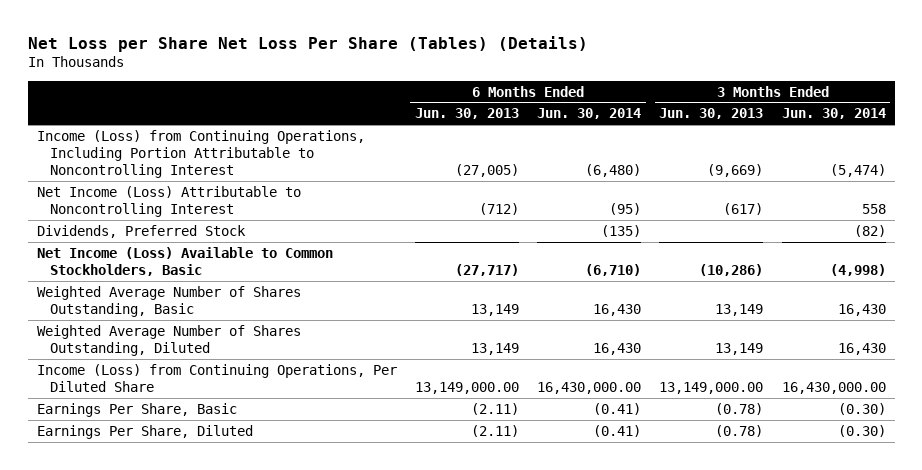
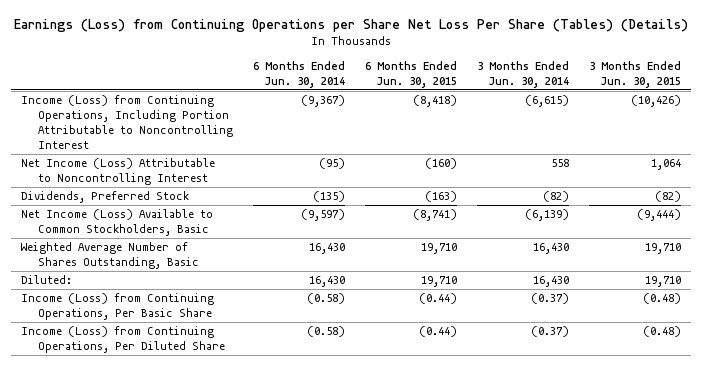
- Net Loss per Share Net Loss Per Share (Tables) (Details)
+ Earnings (Loss) from Continuing Operations per Share Net Loss Per Share (Tables) (Details)
- | 6 Months Ended Jun. 30, 2013 | 6 Months Ended Jun. 30, 2014 | 3 Months Ended Jun. 30, 2013 | 3 Months Ended Jun. 30, 2014
+ | 6 Months Ended Jun. 30, 2014 | 6 Months Ended Jun. 30, 2015 | 3 Months Ended Jun. 30, 2014 | 3 Months Ended Jun. 30, 2015
- Income (Loss) from Continuing Operations, Including Portion Attributable to Noncontrolling Interest | (27,005) | (6,480) | (9,669) | (5,474)
+ Income (Loss) from Continuing Operations, Including Portion Attributable to Noncontrolling Interest | (9,367) | (8,418) | (6,615) | (10,426)
- Net Income (Loss) Available to Common Stockholders, Basic | (27,717) | (6,710) | (10,286) | (4,998)
+ Net Income (Loss) Available to Common Stockholders, Basic | (9,597) | (8,741) | (6,139) | (9,444)
- Weighted Average Number of Shares Outstanding, Diluted | 13,149 | 16,430 | 13,149 | 16,430
- Income (Loss) from Continuing Operations, Per Diluted Share | 13,149,000.00 | 16,430,000.00 | 13,149,000.00 | 16,430,000.00
- Earnings Per Share, Basic | (2.11) | (0.41) | (0.78) | (0.30)
- Earnings Per Share, Diluted | (2.11) | (0.41) | (0.78) | (0.30)
+ Diluted: | 16,430 | 19,710 | 16,430 | 19,710
+ Income (Loss) from Continuing Operations, Per Basic Share | (0.58) | (0.44) | (0.37) | (0.48)
+ Income (Loss) from Continuing Operations, Per Diluted Share | (0.58) | (0.44) | (0.37) | (0.48)

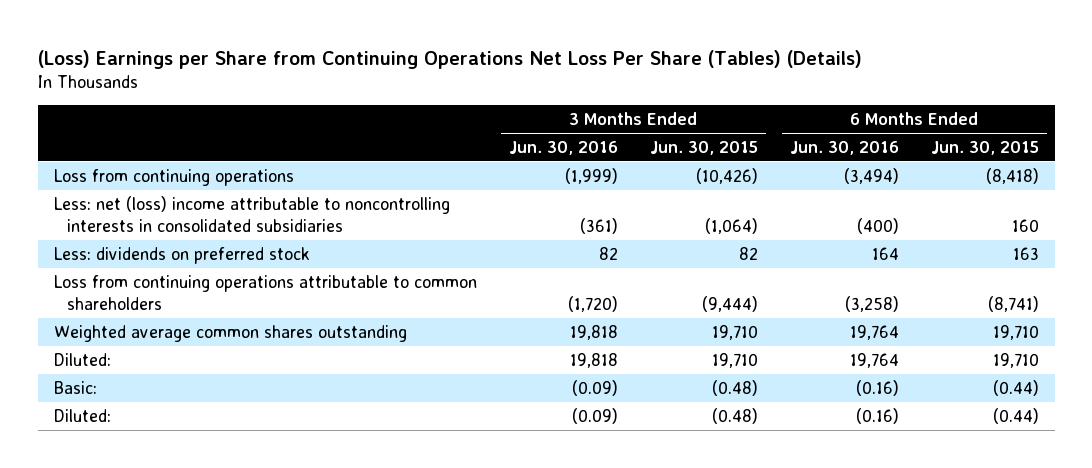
- Earnings (Loss) from Continuing Operations per Share Net Loss Per Share (Tables) (Details)
+ (Loss) Earnings per Share from Continuing Operations Net Loss Per Share (Tables) (Details)
- | 6 Months Ended Jun. 30, 2014 | 6 Months Ended Jun. 30, 2015 | 3 Months Ended Jun. 30, 2014 | 3 Months Ended Jun. 30, 2015
+ | 3 Months Ended Jun. 30, 2016 | 3 Months Ended Jun. 30, 2015 | 6 Months Ended Jun. 30, 2016 | 6 Months Ended Jun. 30, 2015
- Income (Loss) from Continuing Operations, Including Portion Attributable to Noncontrolling Interest | (9,367) | (8,418) | (6,615) | (10,426)
- Net Income (Loss) Attributable to Noncontrolling Interest | (95) | (160) | 558 | 1,064
- Dividends, Preferred Stock | (135) | (163) | (82) | (82)
- Net Income (Loss) Available to Common Stockholders, Basic | (9,597) | (8,741) | (6,139) | (9,444)
- Weighted Average Number of Shares Outstanding, Basic | 16,430 | 19,710 | 16,430 | 19,710
+ Loss from continuing operations | (1,999) | (10,426) | (3,494) | (8,418)
+ Less: net (loss) income attributable to noncontrolling interests in consolidated subsidiaries | (361) | (1,064) | (400) | 160
+ Less: dividends on preferred stock | 82 | 82 | 164 | 163
+ Loss from continuing operations attributable to common shareholders | (1,720) | (9,444) | (3,258) | (8,741)
+ Weighted average common shares outstanding | 19,818 | 19,710 | 19,764 | 19,710
- Income (Loss) from Continuing Operations, Per Basic Share | (0.58) | (0.44) | (0.37) | (0.48)
- Income (Loss) from Continuing Operations, Per Diluted Share | (0.58) | (0.44) | (0.37) | (0.48)
+ Basic: | (0.09) | (0.48) | (0.16) | (0.44)
+ Diluted: | (0.09) | (0.48) | (0.16) | (0.44)

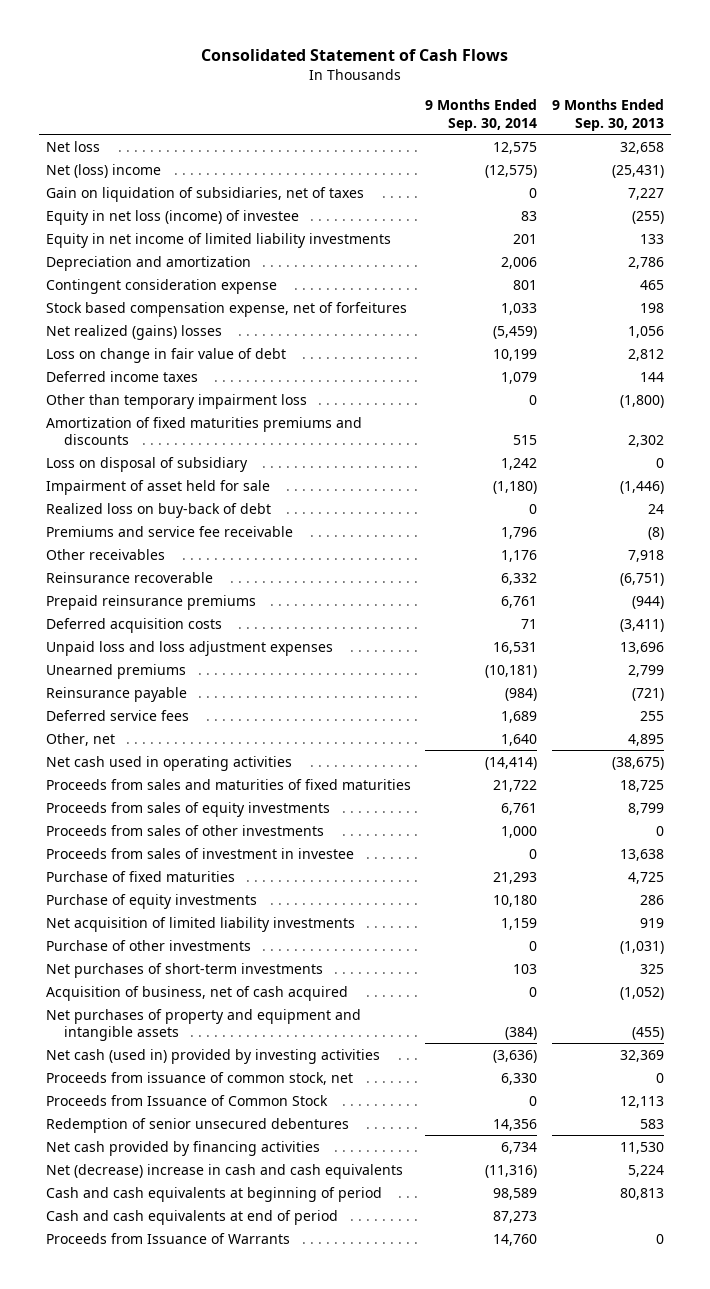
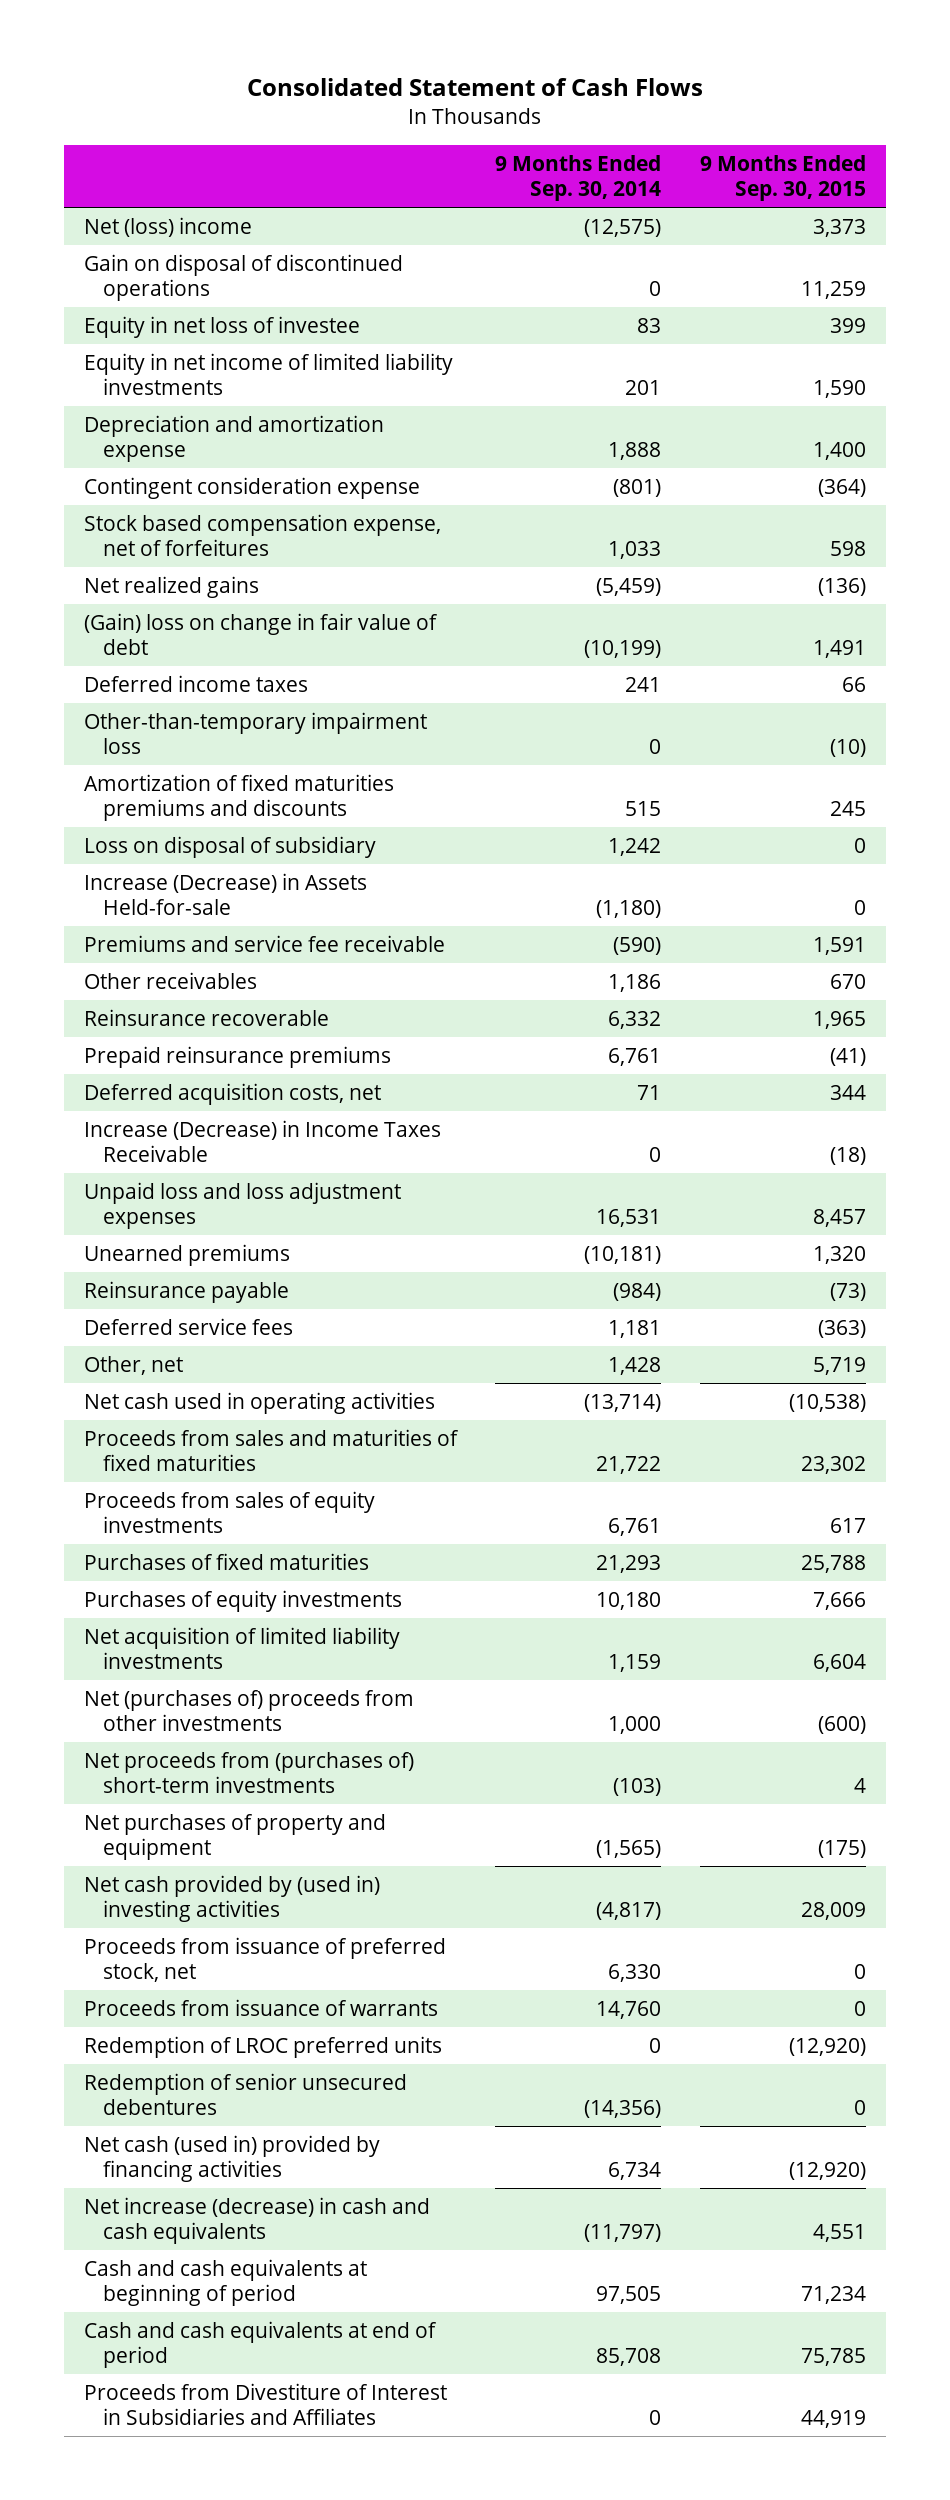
- | 9 Months Ended Sep. 30, 2014 | 9 Months Ended Sep. 30, 2013
+ | 9 Months Ended Sep. 30, 2014 | 9 Months Ended Sep. 30, 2015
- Net loss | 12,575 | 32,658
- Gain on liquidation of subsidiaries, net of taxes | 0 | 7,227
- Equity in net loss (income) of investee | 83 | (255)
+ Gain on disposal of discontinued operations | 0 | 11,259
+ Equity in net loss of investee | 83 | 399
- Depreciation and amortization | 2,006 | 2,786
- Contingent consideration expense | 801 | 465
+ Depreciation and amortization expense | 1,888 | 1,400
+ Contingent consideration expense | (801) | (364)
- Net realized (gains) losses | (5,459) | 1,056
- Loss on change in fair value of debt | 10,199 | 2,812
- Deferred income taxes | 1,079 | 144
- Other than temporary impairment loss | 0 | (1,800)
+ Net realized gains | (5,459) | (136)
+ (Gain) loss on change in fair value of debt | (10,199) | 1,491
+ Deferred income taxes | 241 | 66
+ Other-than-temporary impairment loss | 0 | (10)
- Impairment of asset held for sale | (1,180) | (1,446)
- Realized loss on buy-back of debt | 0 | 24
- Premiums and service fee receivable | 1,796 | (8)
- Other receivables | 1,176 | 7,918
+ Increase (Decrease) in Assets Held-for-sale | (1,180) | 0
+ Premiums and service fee receivable | (590) | 1,591
+ Other receivables | 1,186 | 670
- Deferred acquisition costs | 71 | (3,411)
+ Deferred acquisition costs, net | 71 | 344
+ Increase (Decrease) in Income Taxes Receivable | 0 | (18)
- Deferred service fees | 1,689 | 255
- Other, net | 1,640 | 4,895
- Net cash used in operating activities | (14,414) | (38,675)
+ Deferred service fees | 1,181 | (363)
+ Other, net | 1,428 | 5,719
+ Net cash used in operating activities | (13,714) | (10,538)
- Proceeds from sales of other investments | 1,000 | 0
- Proceeds from sales of investment in investee | 0 | 13,638
- Purchase of fixed maturities | 21,293 | 4,725
- Purchase of equity investments | 10,180 | 286
+ Purchases of fixed maturities | 21,293 | 25,788
+ Purchases of equity investments | 10,180 | 7,666
- Purchase of other investments | 0 | (1,031)
- Net purchases of short-term investments | 103 | 325
- Acquisition of business, net of cash acquired | 0 | (1,052)
- Net purchases of property and equipment and intangible assets | (384) | (455)
- Net cash (used in) provided by investing activities | (3,636) | 32,369
- Proceeds from issuance of common stock, net | 6,330 | 0
- Proceeds from Issuance of Common Stock | 0 | 12,113
- Redemption of senior unsecured debentures | 14,356 | 583
- Net cash provided by financing activities | 6,734 | 11,530
- Net (decrease) increase in cash and cash equivalents | (11,316) | 5,224
- Cash and cash equivalents at beginning of period | 98,589 | 80,813
- Cash and cash equivalents at end of period | 87,273 |
- Proceeds from Issuance of Warrants | 14,760 | 0
+ Net (purchases of) proceeds from other investments | 1,000 | (600)
+ Net proceeds from (purchases of) short-term investments | (103) | 4
+ Net purchases of property and equipment | (1,565) | (175)
+ Net cash provided by (used in) investing activities | (4,817) | 28,009
+ Proceeds from issuance of preferred stock, net | 6,330 | 0
+ Proceeds from issuance of warrants | 14,760 | 0
+ Redemption of LROC preferred units | 0 | (12,920)
+ Redemption of senior unsecured debentures | (14,356) | 0
+ Net cash (used in) provided by financing activities | 6,734 | (12,920)
+ Net increase (decrease) in cash and cash equivalents | (11,797) | 4,551
+ Cash and cash equivalents at beginning of period | 97,505 | 71,234
+ Cash and cash equivalents at end of period | 85,708 | 75,785
+ Proceeds from Divestiture of Interest in Subsidiaries and Affiliates | 0 | 44,919

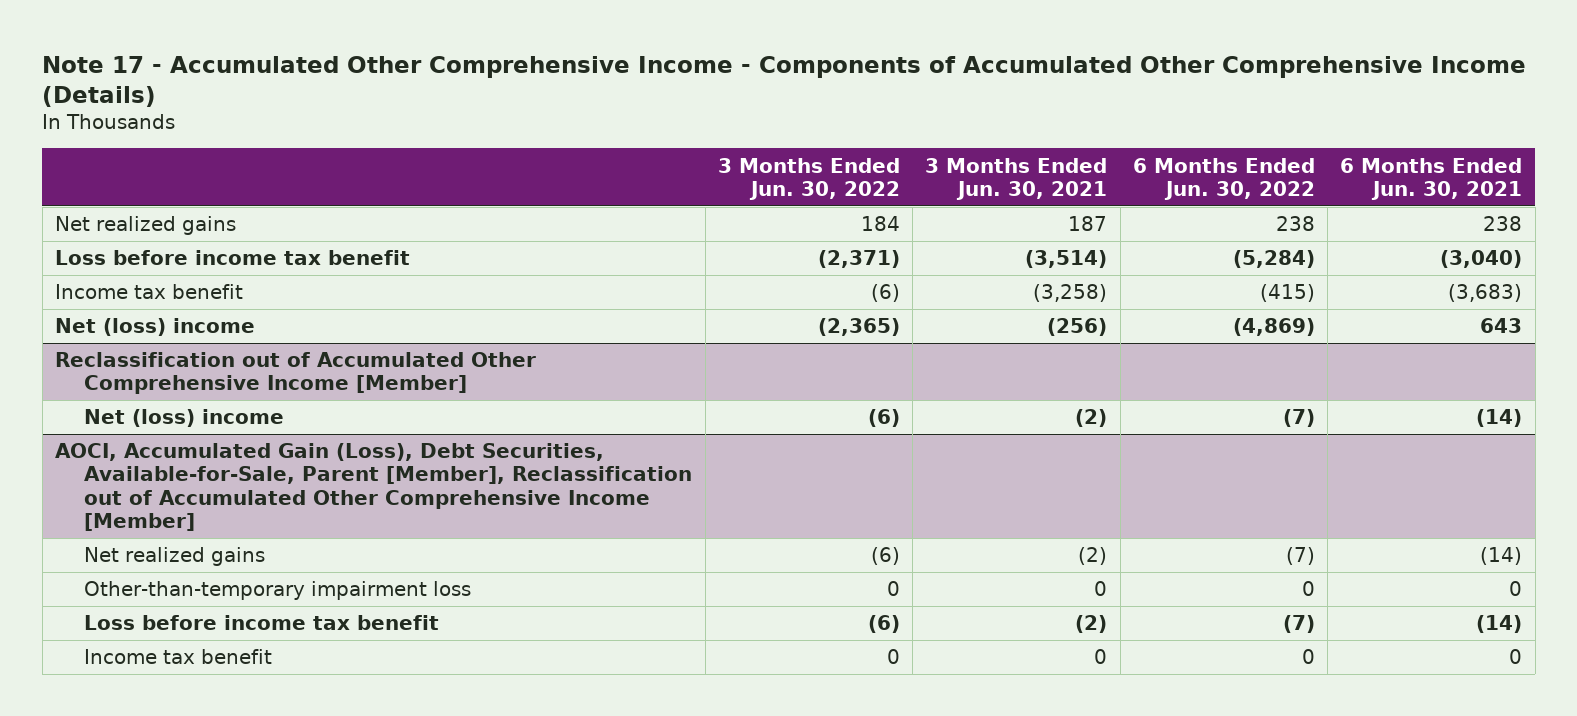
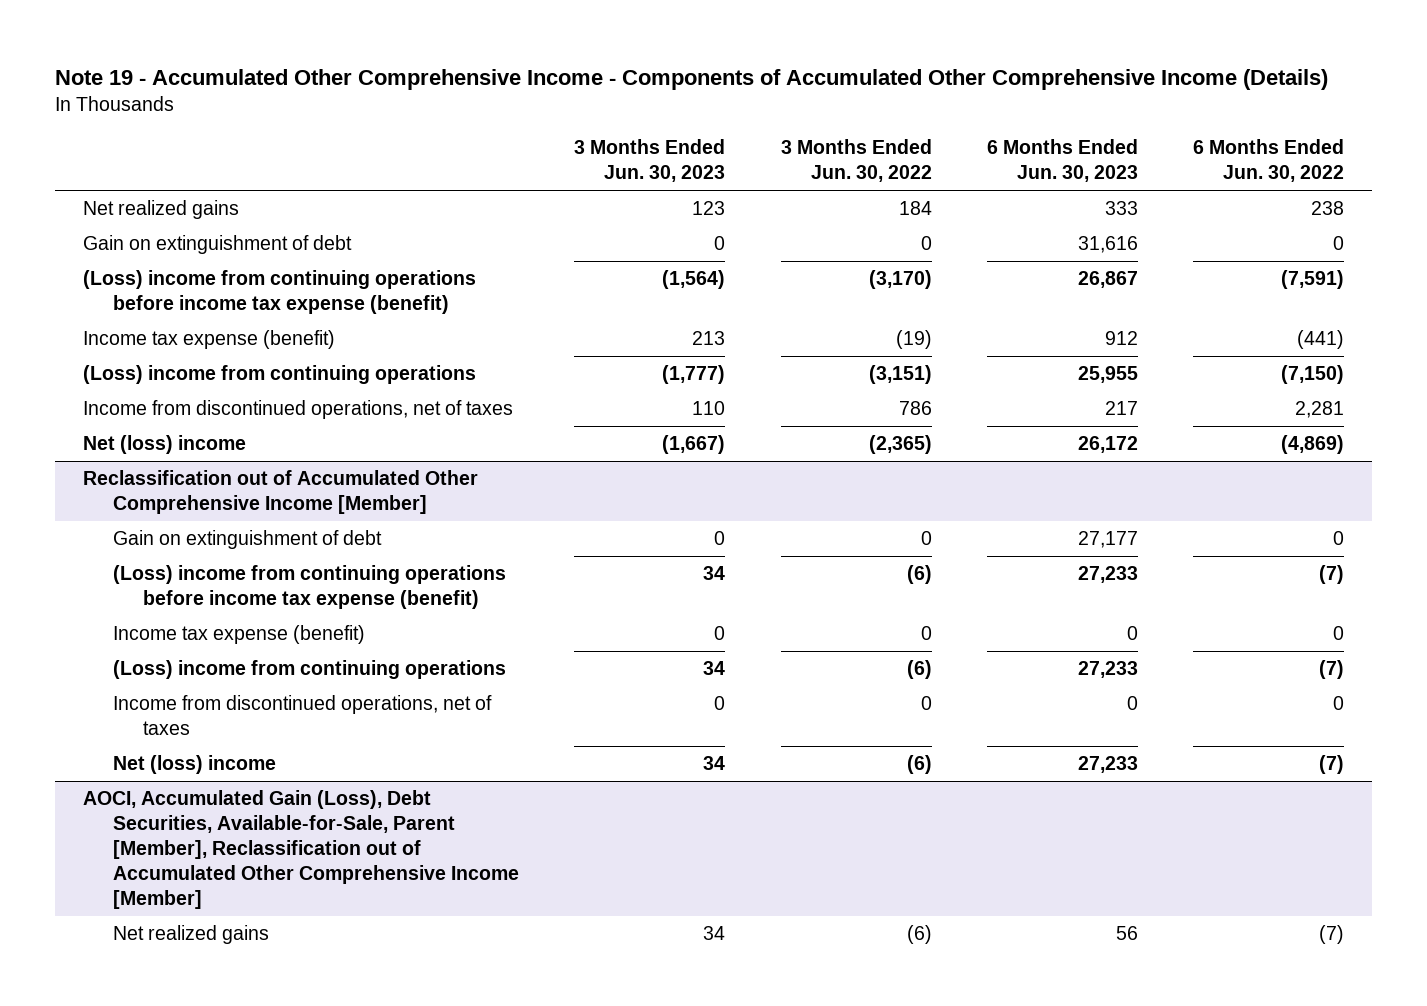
- Note 17 - Accumulated Other Comprehensive Income - Components of Accumulated Other Comprehensive Income (Details)
+ Note 19 - Accumulated Other Comprehensive Income - Components of Accumulated Other Comprehensive Income (Details)
- | 3 Months Ended Jun. 30, 2022 | 3 Months Ended Jun. 30, 2021 | 6 Months Ended Jun. 30, 2022 | 6 Months Ended Jun. 30, 2021
+ | 3 Months Ended Jun. 30, 2023 | 3 Months Ended Jun. 30, 2022 | 6 Months Ended Jun. 30, 2023 | 6 Months Ended Jun. 30, 2022
- Loss before income tax benefit | (2,371) | (3,514) | (5,284) | (3,040)
- Income tax benefit | (6) | (3,258) | (415) | (3,683)
+ Gain on extinguishment of debt | 0 | 0 | 31,616 | 0
+ (Loss) income from continuing operations before income tax expense (benefit) | (1,564) | (3,170) | 26,867 | (7,591)
+ Income tax expense (benefit) | 213 | (19) | 912 | (441)
+ (Loss) income from continuing operations | (1,777) | (3,151) | 25,955 | (7,150)
+ Income from discontinued operations, net of taxes | 110 | 786 | 217 | 2,281
@ Reclassification out of Accumulated Other Comprehensive Income [Member]
+ Gain on extinguishment of debt | 0 | 0 | 27,177 | 0
+ (Loss) income from continuing operations before income tax expense (benefit) | 34 | (6) | 27,233 | (7)
+ Income tax expense (benefit) | 0 | 0 | 0 | 0
+ (Loss) income from continuing operations | 34 | (6) | 27,233 | (7)
+ Income from discontinued operations, net of taxes | 0 | 0 | 0 | 0
@ AOCI, Accumulated Gain (Loss), Debt Securities, Available-for-Sale, Parent [Member], Reclassification out of Accumulated Other Comprehensive Income [Member]
- Other-than-temporary impairment loss | 0 | 0 | 0 | 0
- Loss before income tax benefit | (6) | (2) | (7) | (14)
- Income tax benefit | 0 | 0 | 0 | 0

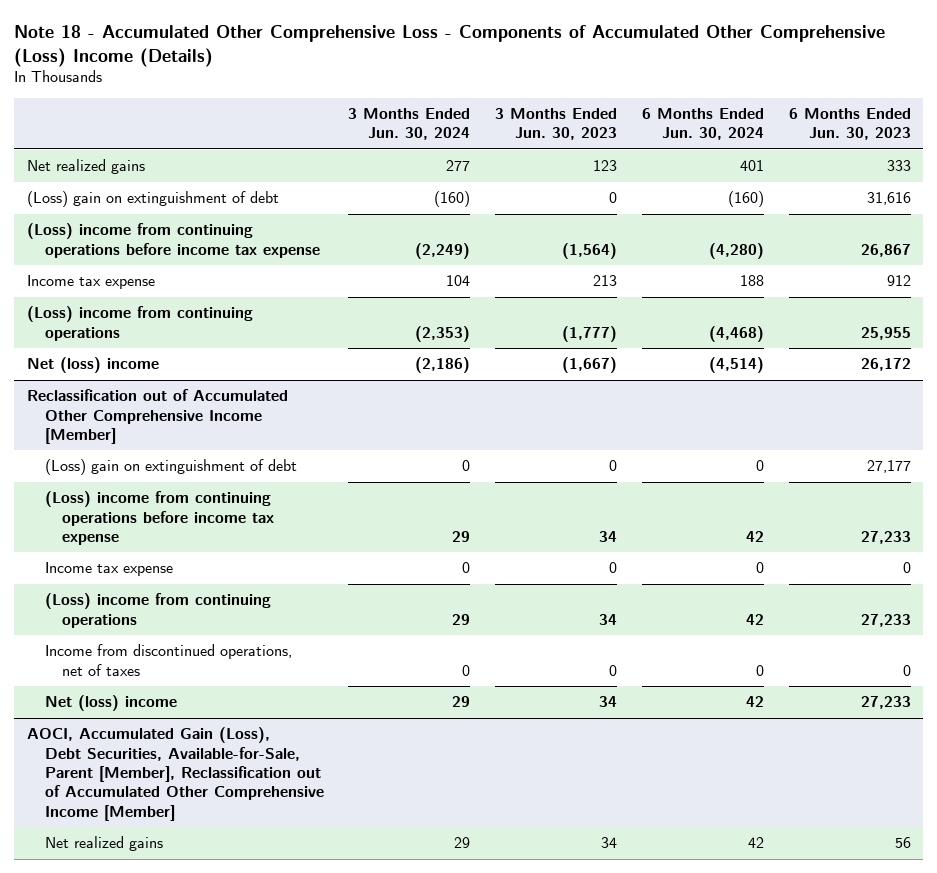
- Note 19 - Accumulated Other Comprehensive Income - Components of Accumulated Other Comprehensive Income (Details)
+ Note 18 - Accumulated Other Comprehensive Loss - Components of Accumulated Other Comprehensive (Loss) Income (Details)
- | 3 Months Ended Jun. 30, 2023 | 3 Months Ended Jun. 30, 2022 | 6 Months Ended Jun. 30, 2023 | 6 Months Ended Jun. 30, 2022
+ | 3 Months Ended Jun. 30, 2024 | 3 Months Ended Jun. 30, 2023 | 6 Months Ended Jun. 30, 2024 | 6 Months Ended Jun. 30, 2023
- Gain on extinguishment of debt | 0 | 0 | 31,616 | 0
- (Loss) income from continuing operations before income tax expense (benefit) | (1,564) | (3,170) | 26,867 | (7,591)
- Income tax expense (benefit) | 213 | (19) | 912 | (441)
+ (Loss) gain on extinguishment of debt | (160) | 0 | (160) | 31,616
+ (Loss) income from continuing operations before income tax expense | (2,249) | (1,564) | (4,280) | 26,867
+ Income tax expense | 104 | 213 | 188 | 912
- Income from discontinued operations, net of taxes | 110 | 786 | 217 | 2,281
@ Reclassification out of Accumulated Other Comprehensive Income [Member]
- Gain on extinguishment of debt | 0 | 0 | 27,177 | 0
- (Loss) income from continuing operations before income tax expense (benefit) | 34 | (6) | 27,233 | (7)
- Income tax expense (benefit) | 0 | 0 | 0 | 0
+ (Loss) gain on extinguishment of debt | 0 | 0 | 0 | 27,177
+ (Loss) income from continuing operations before income tax expense | 29 | 34 | 42 | 27,233
+ Income tax expense | 0 | 0 | 0 | 0

